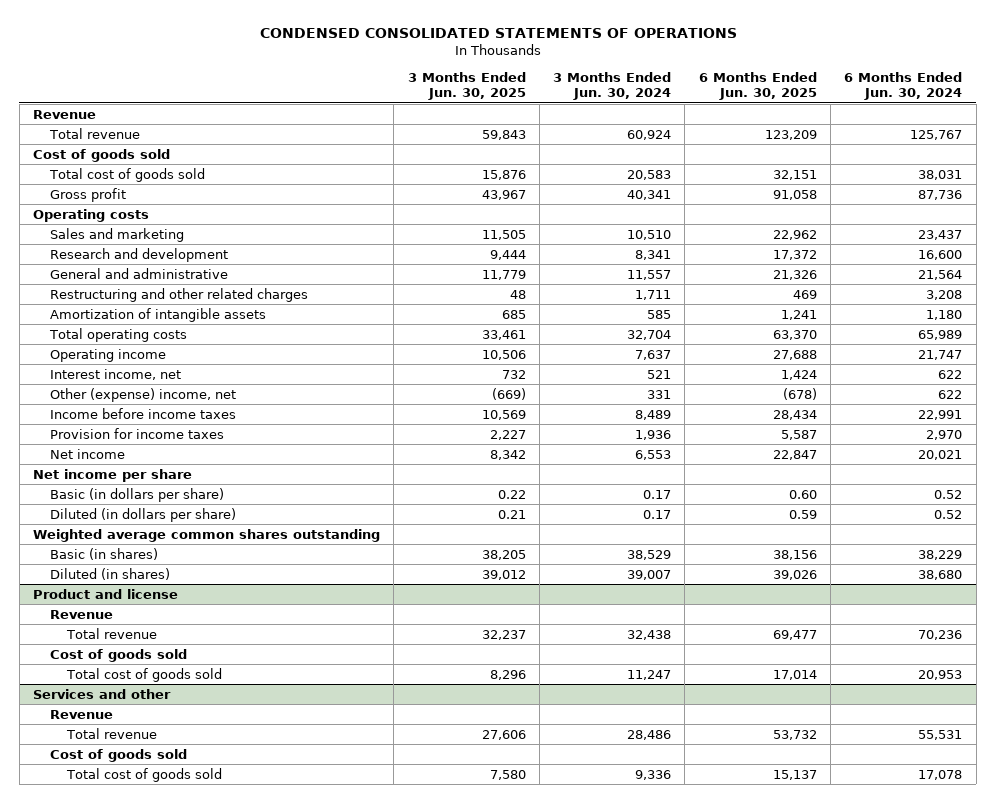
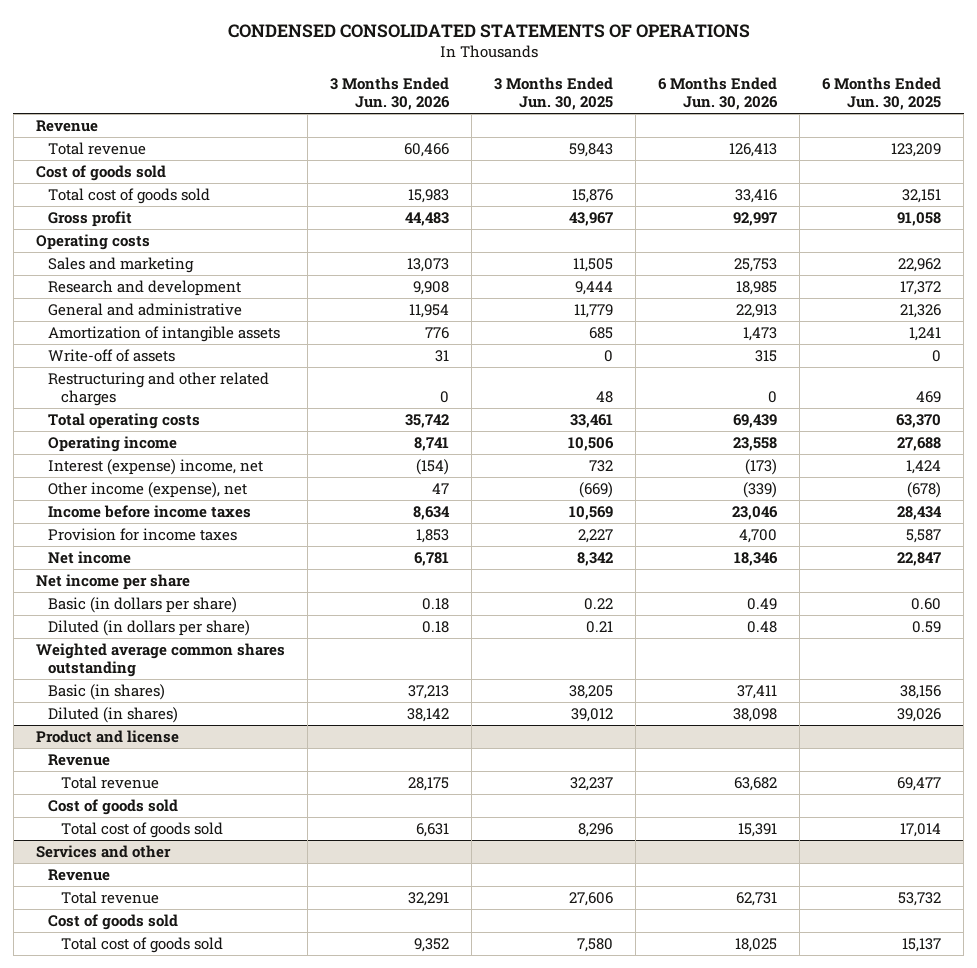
- | 3 Months Ended Jun. 30, 2025 | 3 Months Ended Jun. 30, 2024 | 6 Months Ended Jun. 30, 2025 | 6 Months Ended Jun. 30, 2024
+ | 3 Months Ended Jun. 30, 2026 | 3 Months Ended Jun. 30, 2025 | 6 Months Ended Jun. 30, 2026 | 6 Months Ended Jun. 30, 2025
+ Write-off of assets | 31 | 0 | 315 | 0
moved down: Restructuring and other related charges | 0 | 48 | 0 | 469
- Interest income, net | 732 | 521 | 1,424 | 622
- Other (expense) income, net | (669) | 331 | (678) | 622
+ Interest (expense) income, net | (154) | 732 | (173) | 1,424
+ Other income (expense), net | 47 | (669) | (339) | (678)

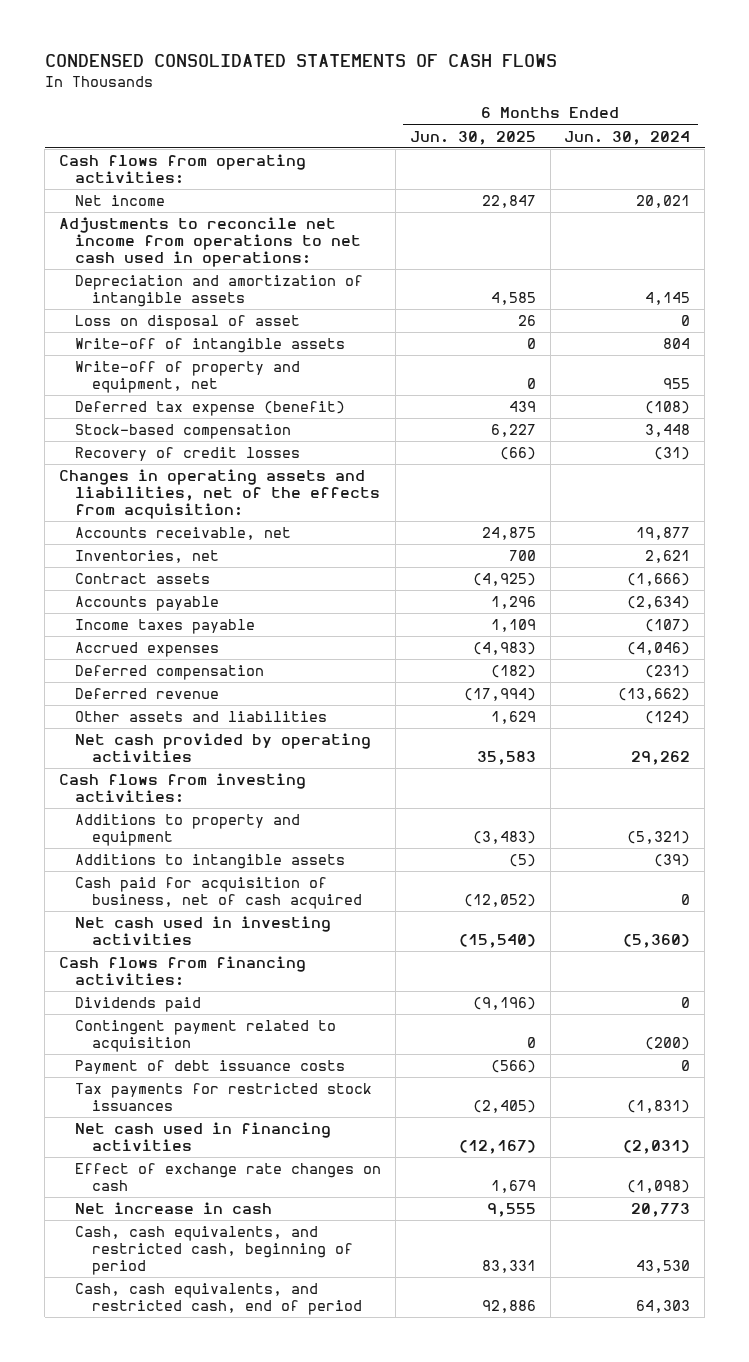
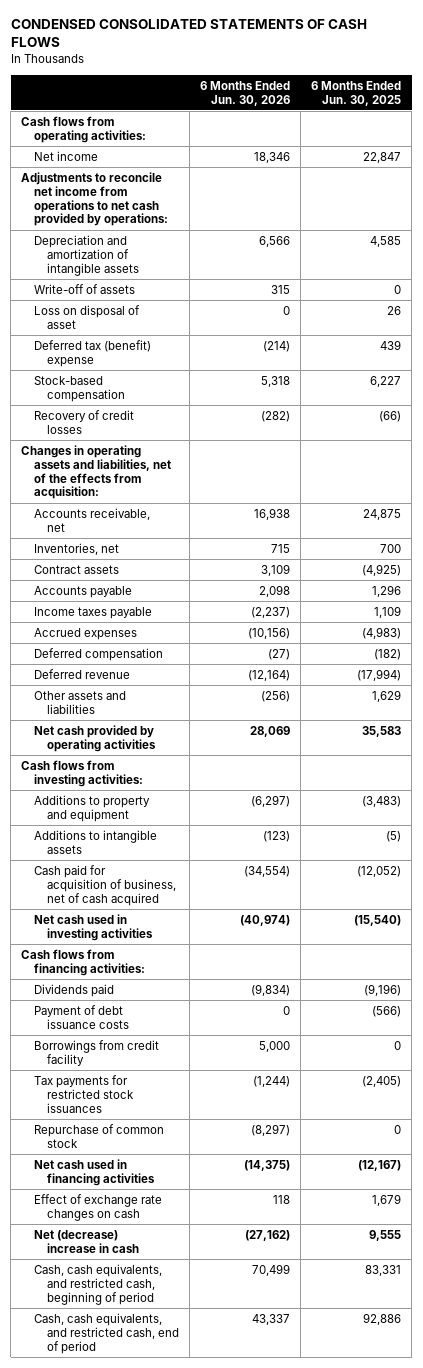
- | 6 Months Ended Jun. 30, 2025 | 6 Months Ended Jun. 30, 2024
+ | 6 Months Ended Jun. 30, 2026 | 6 Months Ended Jun. 30, 2025
- Adjustments to reconcile net income from operations to net cash used in operations:
+ Adjustments to reconcile net income from operations to net cash provided by operations:
+ Write-off of assets | 315 | 0
- Write-off of intangible assets | 0 | 804
- Write-off of property and equipment, net | 0 | 955
- Deferred tax expense (benefit) | 439 | (108)
+ Deferred tax (benefit) expense | (214) | 439
- Contingent payment related to acquisition | 0 | (200)
+ Borrowings from credit facility | 5,000 | 0
+ Repurchase of common stock | (8,297) | 0
- Net increase in cash | 9,555 | 20,773
+ Net (decrease) increase in cash | (27,162) | 9,555

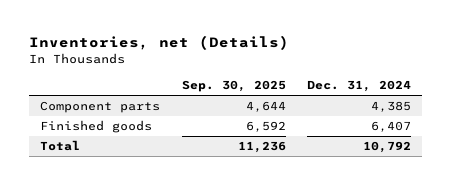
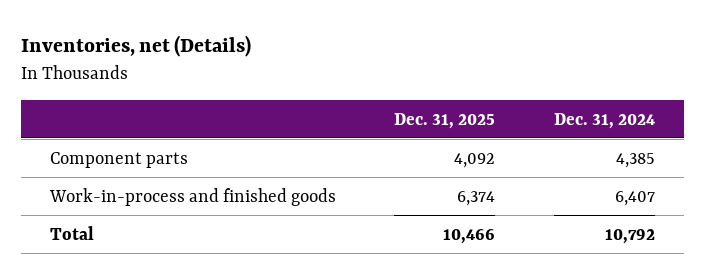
- | Sep. 30, 2025 | Dec. 31, 2024
+ | Dec. 31, 2025 | Dec. 31, 2024
- Finished goods | 6,592 | 6,407
+ Work-in-process and finished goods | 6,374 | 6,407

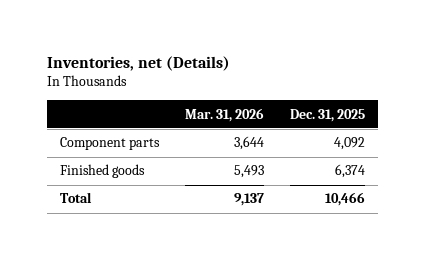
- | Dec. 31, 2025 | Dec. 31, 2024
+ | Mar. 31, 2026 | Dec. 31, 2025
- Work-in-process and finished goods | 6,374 | 6,407
+ Finished goods | 5,493 | 6,374

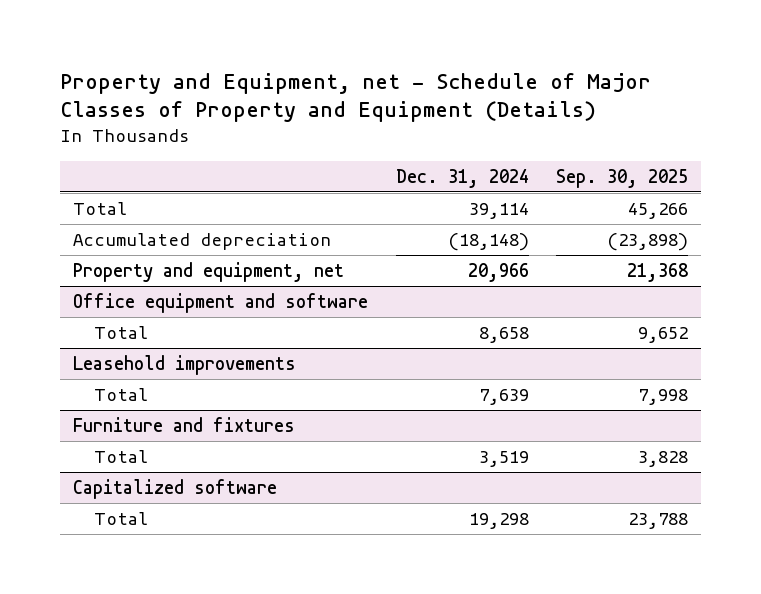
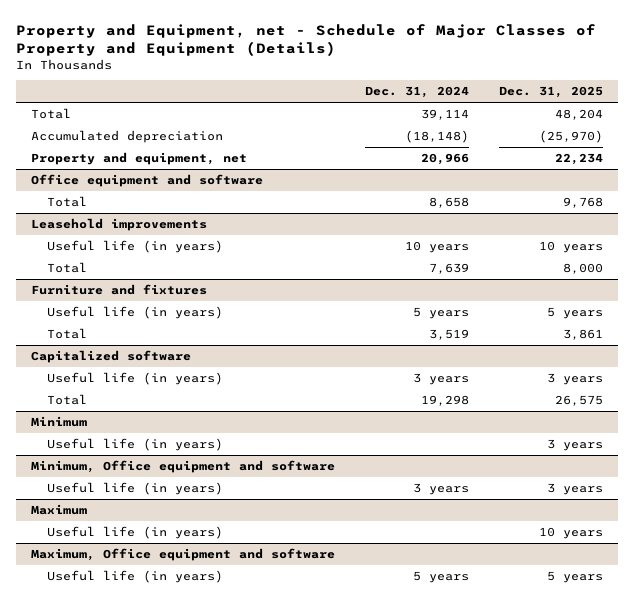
- | Dec. 31, 2024 | Sep. 30, 2025
+ | Dec. 31, 2024 | Dec. 31, 2025
@ Leasehold improvements
+ Useful life (in years) | 10 years | 10 years
@ Furniture and fixtures
+ Useful life (in years) | 5 years | 5 years
@ Capitalized software
+ Useful life (in years) | 3 years | 3 years
+ Minimum
+ Useful life (in years) | | 3 years
+ Minimum, Office equipment and software
+ Useful life (in years) | 3 years | 3 years
+ Maximum
+ Useful life (in years) | | 10 years
+ Maximum, Office equipment and software
+ Useful life (in years) | 5 years | 5 years

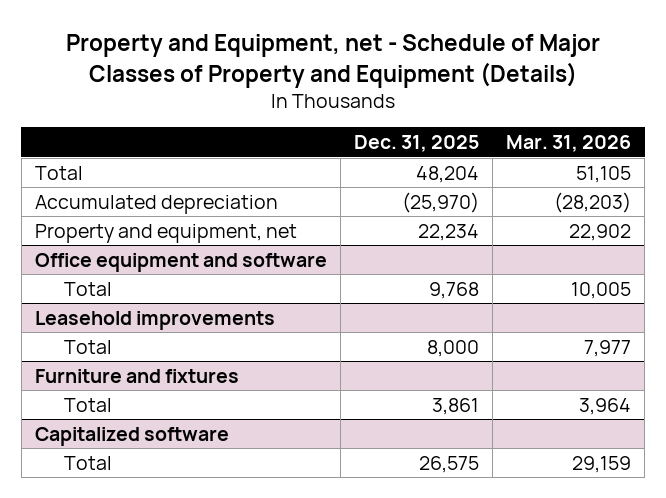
- | Dec. 31, 2024 | Dec. 31, 2025
+ | Dec. 31, 2025 | Mar. 31, 2026
@ Leasehold improvements
- Useful life (in years) | 10 years | 10 years
@ Furniture and fixtures
- Useful life (in years) | 5 years | 5 years
@ Capitalized software
- Useful life (in years) | 3 years | 3 years
- Minimum
- Useful life (in years) | | 3 years
- Minimum, Office equipment and software
- Useful life (in years) | 3 years | 3 years
- Maximum
- Useful life (in years) | | 10 years
- Maximum, Office equipment and software
- Useful life (in years) | 5 years | 5 years

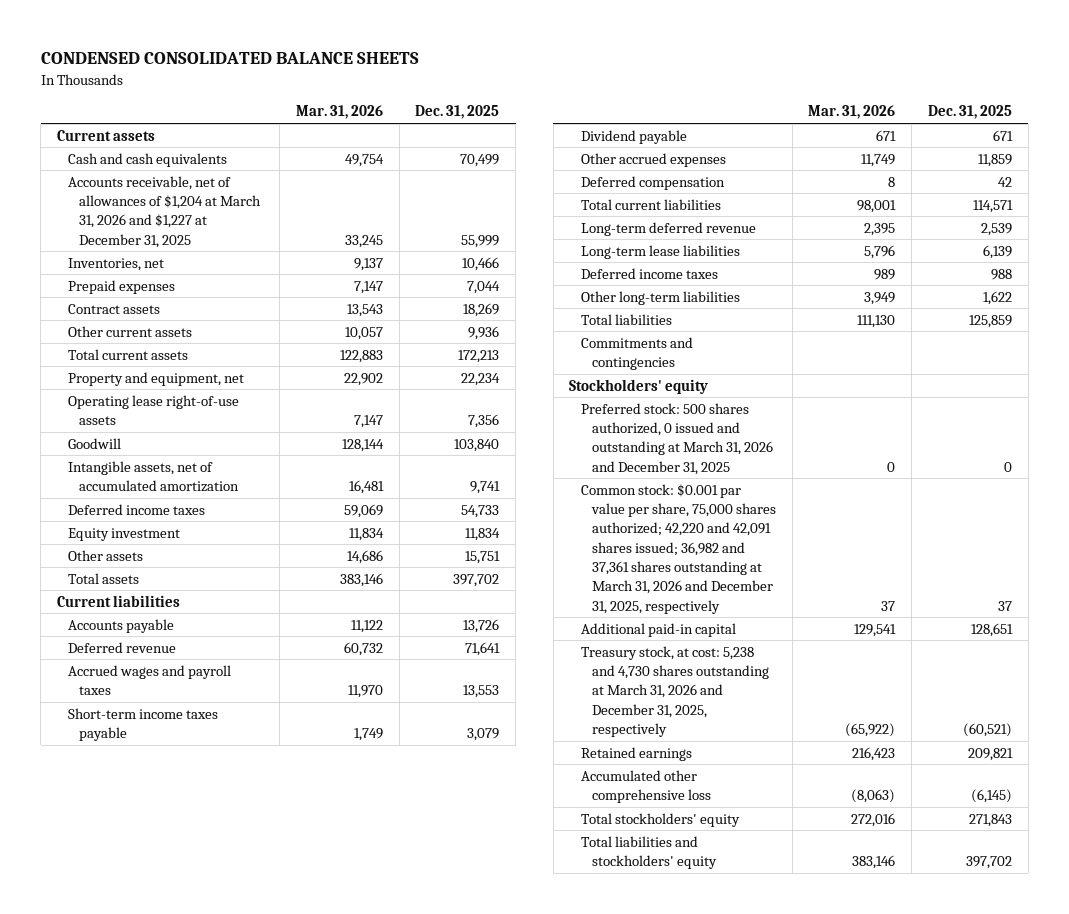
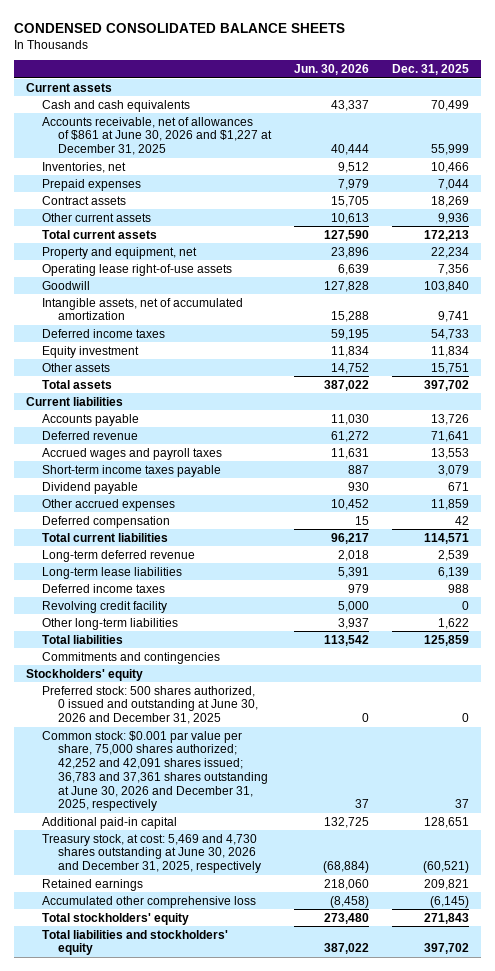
- | Mar. 31, 2026 | Dec. 31, 2025
+ | Jun. 30, 2026 | Dec. 31, 2025
- Accounts receivable, net of allowances of $1,204 at March 31, 2026 and $1,227 at December 31, 2025 | 33,245 | 55,999
+ Accounts receivable, net of allowances of $861 at June 30, 2026 and $1,227 at December 31, 2025 | 40,444 | 55,999
+ Revolving credit facility | 5,000 | 0
- Preferred stock: 500 shares authorized, 0 issued and outstanding at March 31, 2026 and December 31, 2025 | 0 | 0
- Common stock: $0.001 par value per share, 75,000 shares authorized; 42,220 and 42,091 shares issued; 36,982 and 37,361 shares outstanding at March 31, 2026 and December 31, 2025, respectively | 37 | 37
+ Preferred stock: 500 shares authorized, 0 issued and outstanding at June 30, 2026 and December 31, 2025 | 0 | 0
+ Common stock: $0.001 par value per share, 75,000 shares authorized; 42,252 and 42,091 shares issued; 36,783 and 37,361 shares outstanding at June 30, 2026 and December 31, 2025, respectively | 37 | 37
- Treasury stock, at cost: 5,238 and 4,730 shares outstanding at March 31, 2026 and December 31, 2025, respectively | (65,922) | (60,521)
+ Treasury stock, at cost: 5,469 and 4,730 shares outstanding at June 30, 2026 and December 31, 2025, respectively | (68,884) | (60,521)

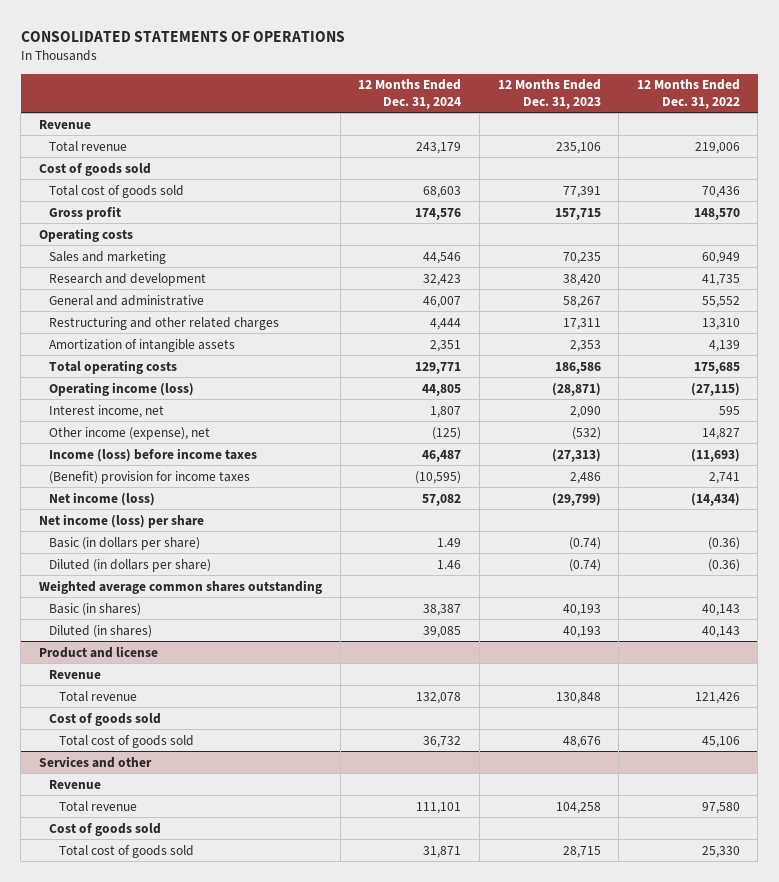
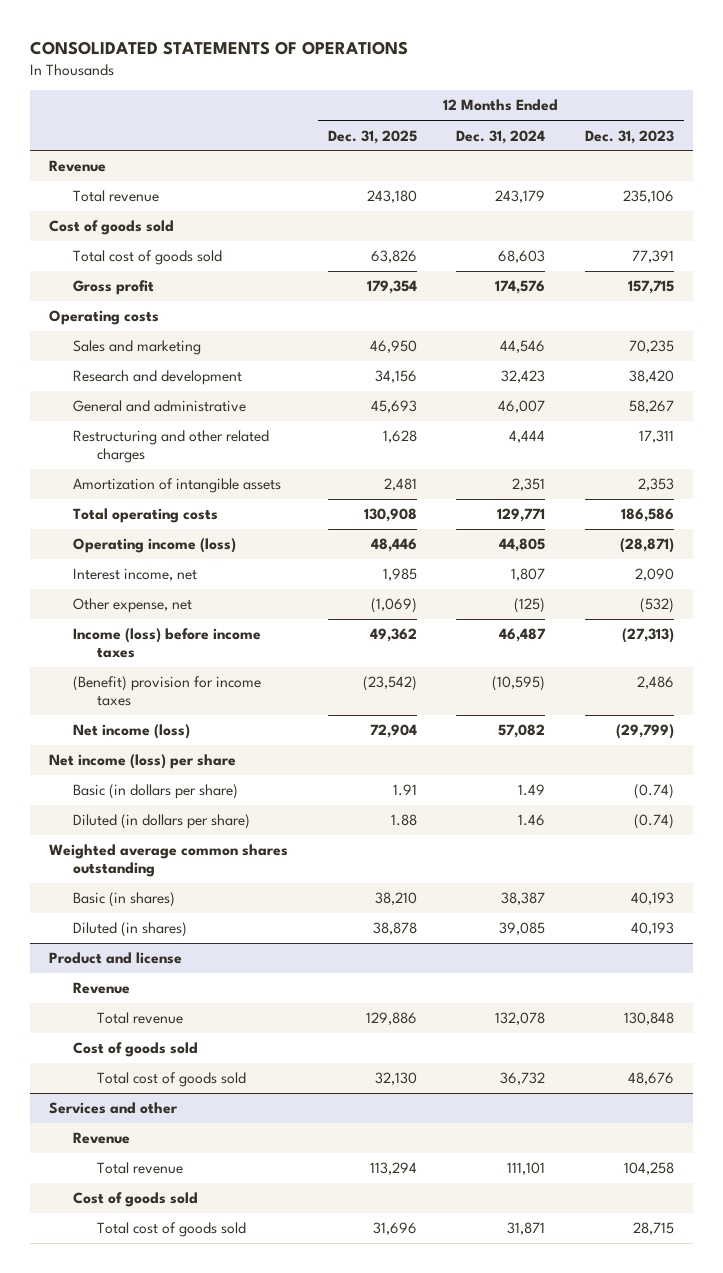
- | 12 Months Ended Dec. 31, 2024 | 12 Months Ended Dec. 31, 2023 | 12 Months Ended Dec. 31, 2022
+ | 12 Months Ended Dec. 31, 2025 | 12 Months Ended Dec. 31, 2024 | 12 Months Ended Dec. 31, 2023
- Other income (expense), net | (125) | (532) | 14,827
+ Other expense, net | (1,069) | (125) | (532)

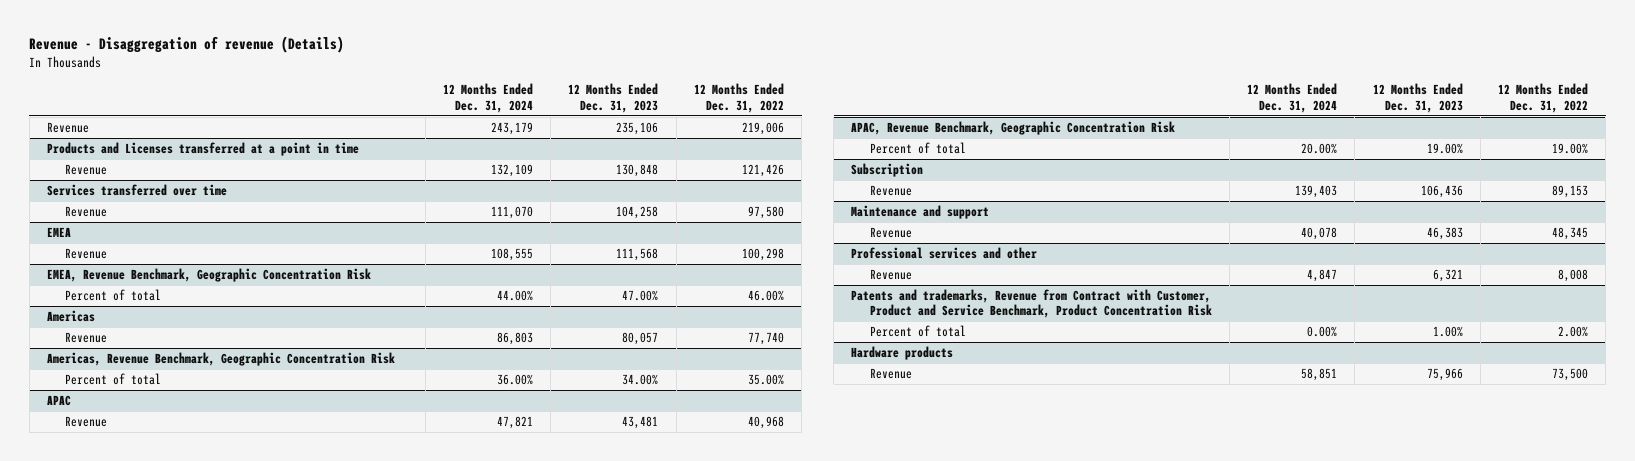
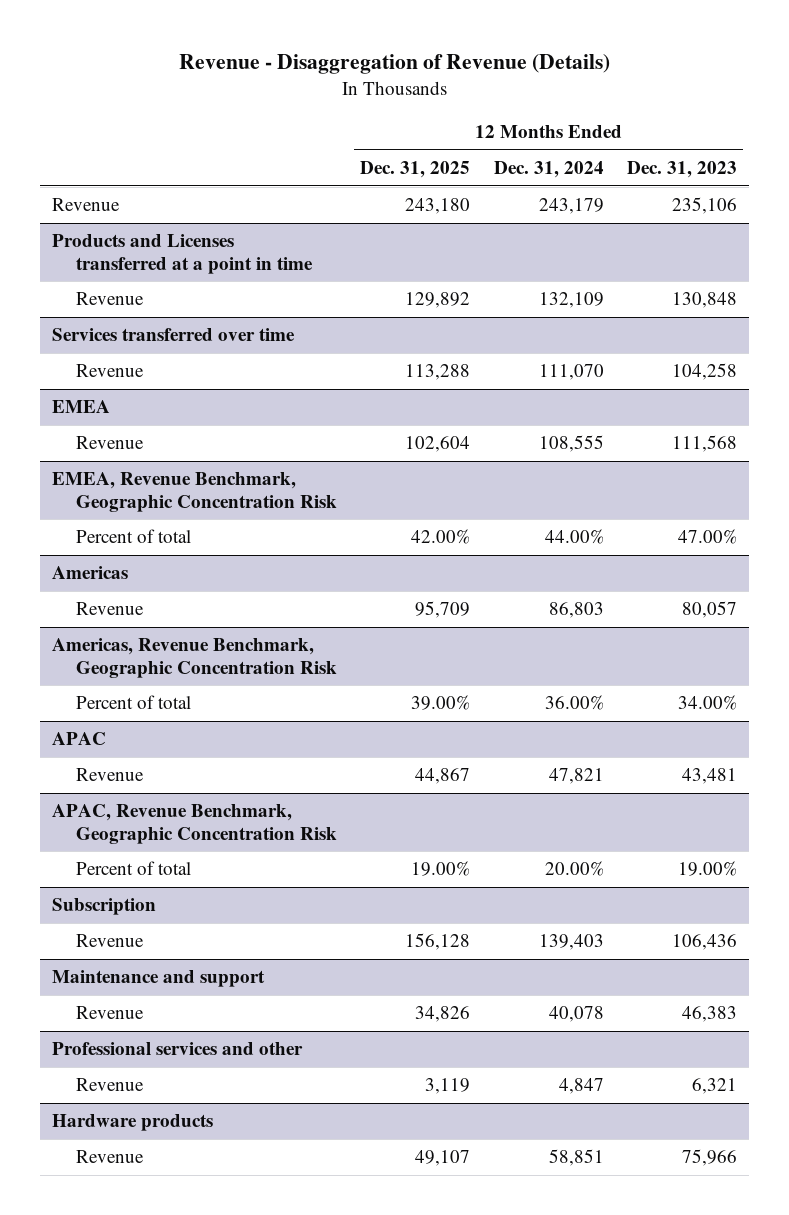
- Revenue - Disaggregation of revenue (Details)
+ Revenue - Disaggregation of Revenue (Details)
- | 12 Months Ended Dec. 31, 2024 | 12 Months Ended Dec. 31, 2023 | 12 Months Ended Dec. 31, 2022
+ | 12 Months Ended Dec. 31, 2025 | 12 Months Ended Dec. 31, 2024 | 12 Months Ended Dec. 31, 2023
- Patents and trademarks, Revenue from Contract with Customer, Product and Service Benchmark, Product Concentration Risk
- Percent of total | 0.00% | 1.00% | 2.00%

